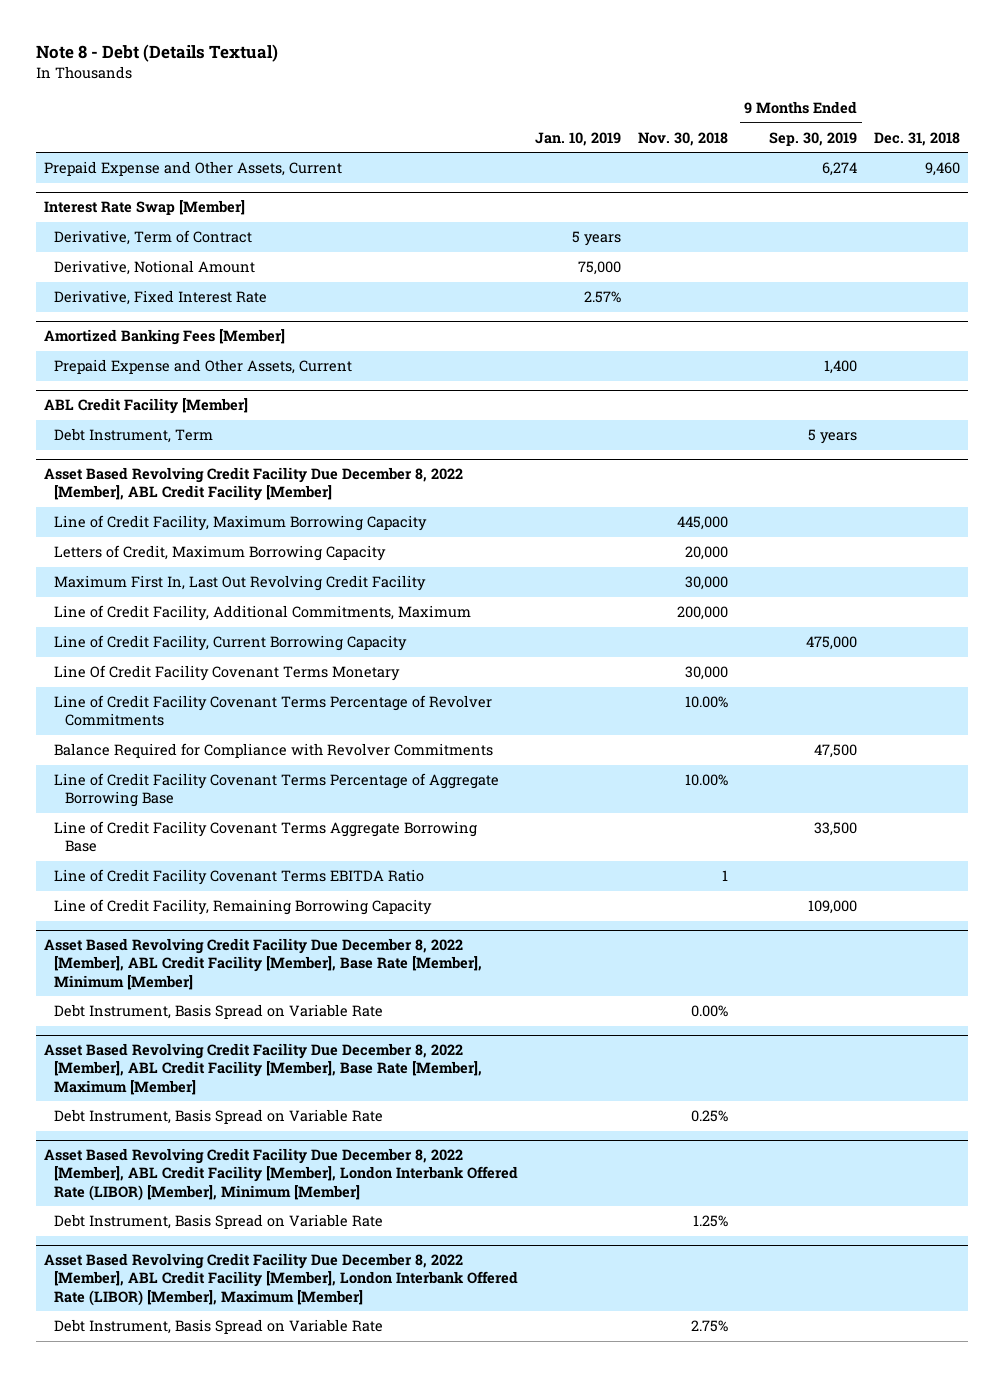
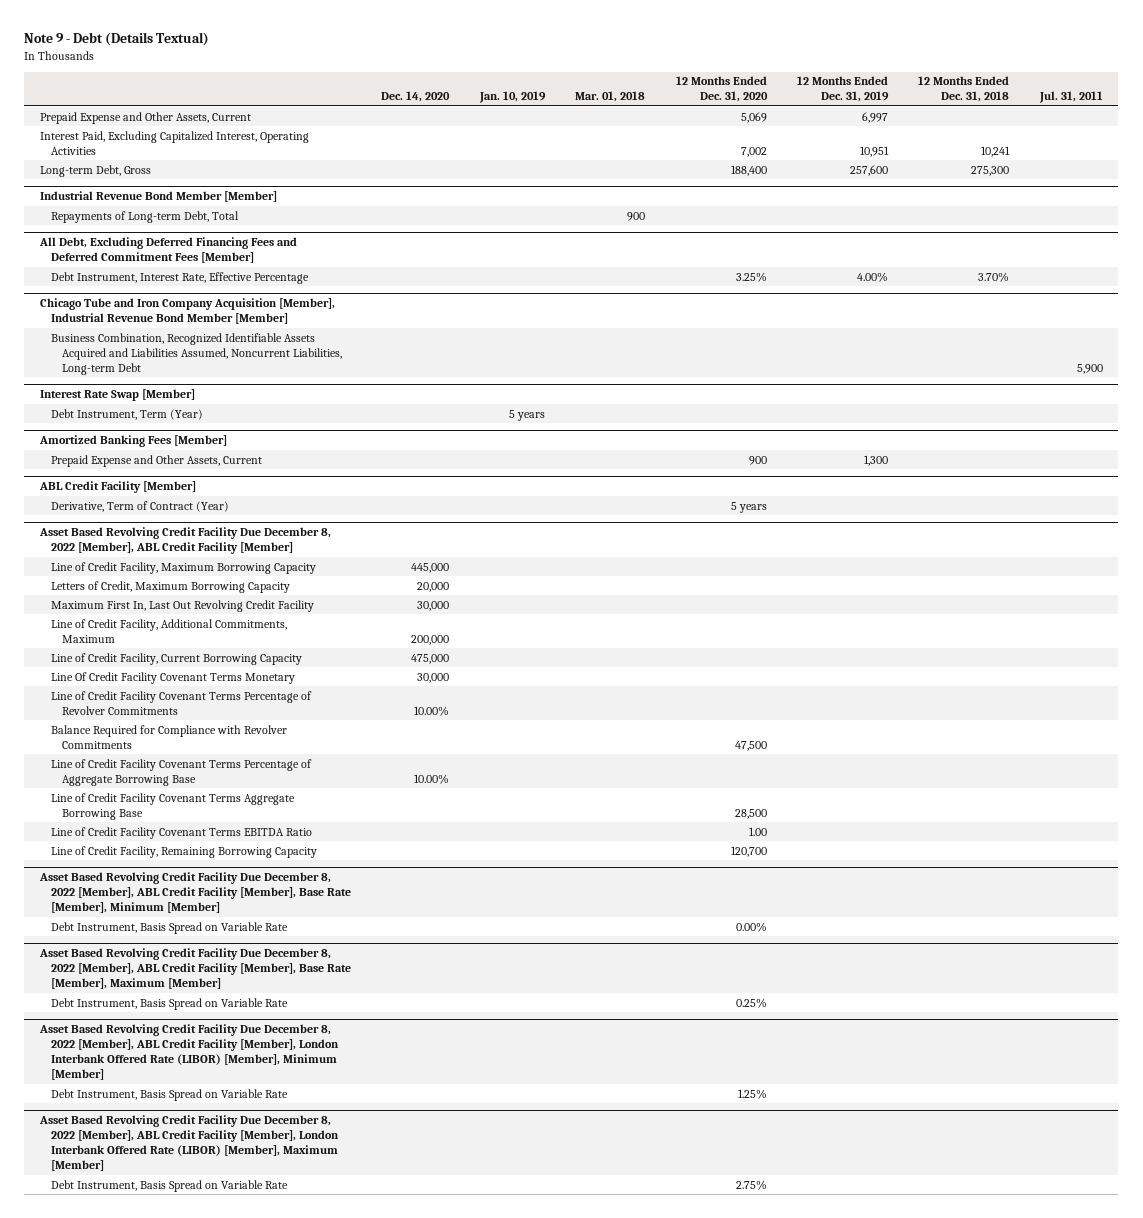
- Note 8 - Debt (Details Textual)
+ Note 9 - Debt (Details Textual)
- | Jan. 10, 2019 | Nov. 30, 2018 | 9 Months Ended Sep. 30, 2019 | Dec. 31, 2018
+ | Dec. 14, 2020 | Jan. 10, 2019 | Mar. 01, 2018 | 12 Months Ended Dec. 31, 2020 | 12 Months Ended Dec. 31, 2019 | 12 Months Ended Dec. 31, 2018 | Jul. 31, 2011
+ Interest Paid, Excluding Capitalized Interest, Operating Activities | | | | 7,002 | 10,951 | 10,241 |
+ Long-term Debt, Gross | | | | 188,400 | 257,600 | 275,300 |
+ Industrial Revenue Bond Member [Member]
+ Repayments of Long-term Debt, Total | | | 900 | | | |
+ All Debt, Excluding Deferred Financing Fees and Deferred Commitment Fees [Member]
+ Debt Instrument, Interest Rate, Effective Percentage | | | | 3.25% | 4.00% | 3.70% |
+ Chicago Tube and Iron Company Acquisition [Member], Industrial Revenue Bond Member [Member]
+ Business Combination, Recognized Identifiable Assets Acquired and Liabilities Assumed, Noncurrent Liabilities, Long-term Debt | | | | | | | 5,900
@ Interest Rate Swap [Member]
- Derivative, Term of Contract | 5 years | | |
- Derivative, Notional Amount | 75,000 | | |
- Derivative, Fixed Interest Rate | 2.57% | | |
+ Debt Instrument, Term (Year) | | 5 years | | | | |
@ ABL Credit Facility [Member]
- Debt Instrument, Term | | | 5 years |
+ Derivative, Term of Contract (Year) | | | | 5 years | | |

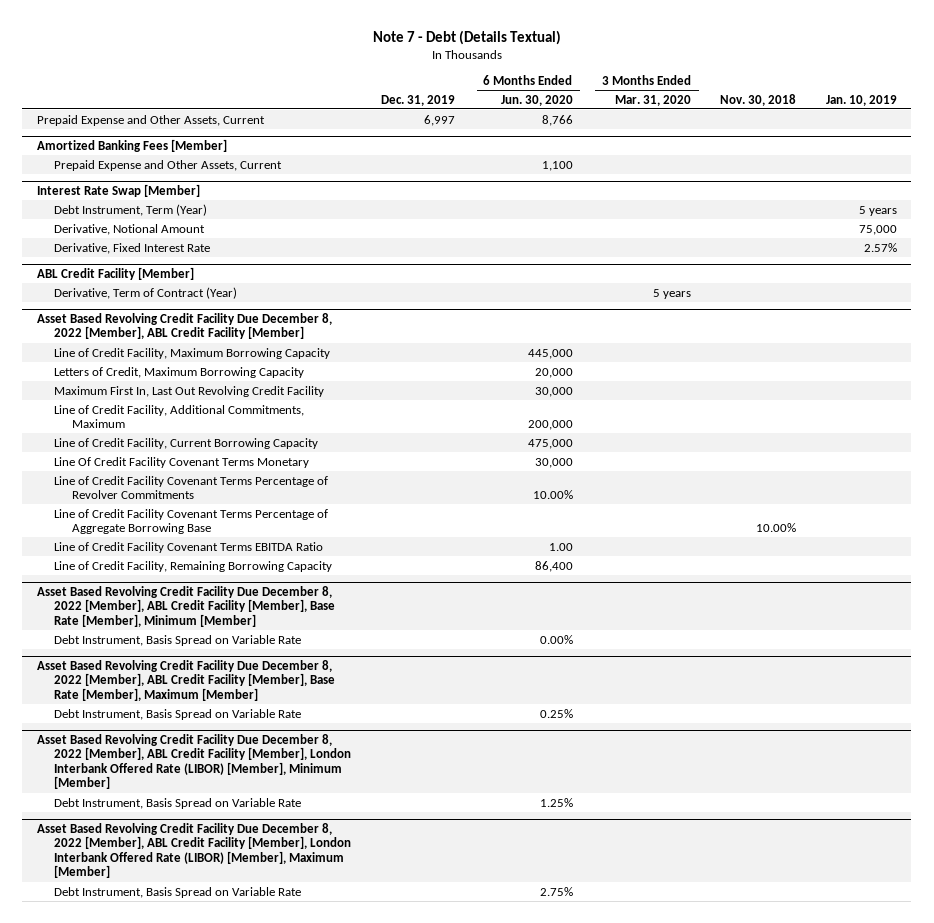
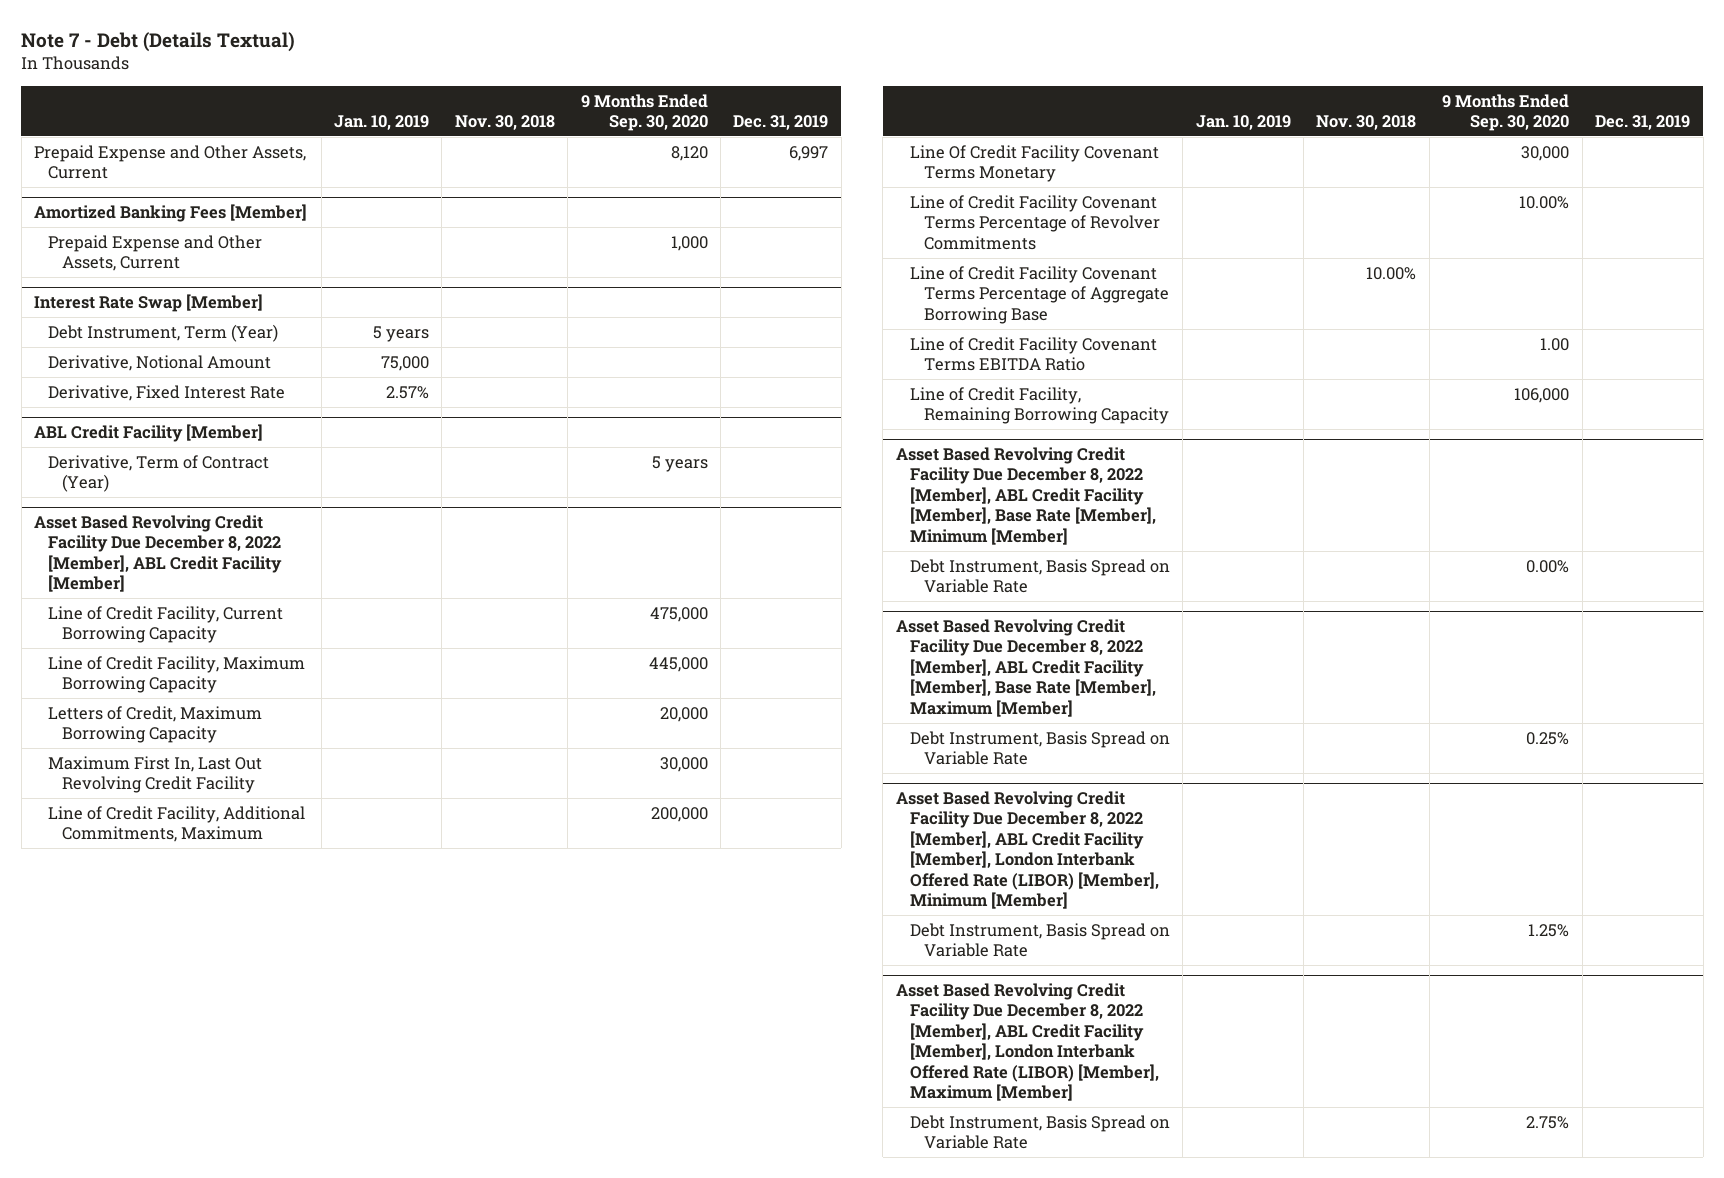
- | Dec. 31, 2019 | 6 Months Ended Jun. 30, 2020 | 3 Months Ended Mar. 31, 2020 | Nov. 30, 2018 | Jan. 10, 2019
+ | Jan. 10, 2019 | Nov. 30, 2018 | 9 Months Ended Sep. 30, 2020 | Dec. 31, 2019
@ Asset Based Revolving Credit Facility Due December 8, 2022 [Member], ABL Credit Facility [Member]
moved up: Line of Credit Facility, Current Borrowing Capacity | | | 475,000 |

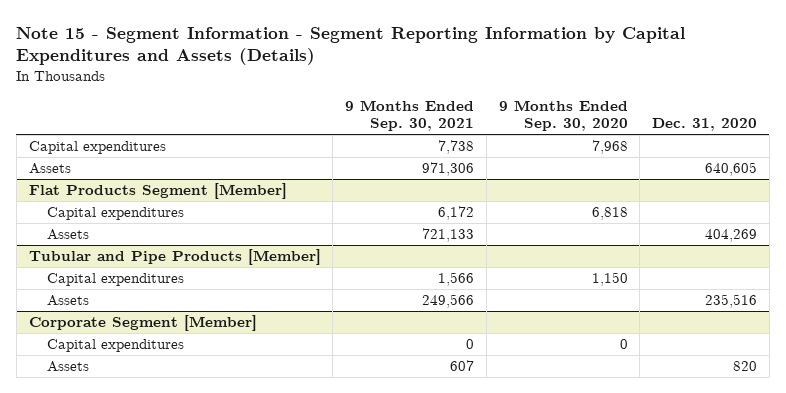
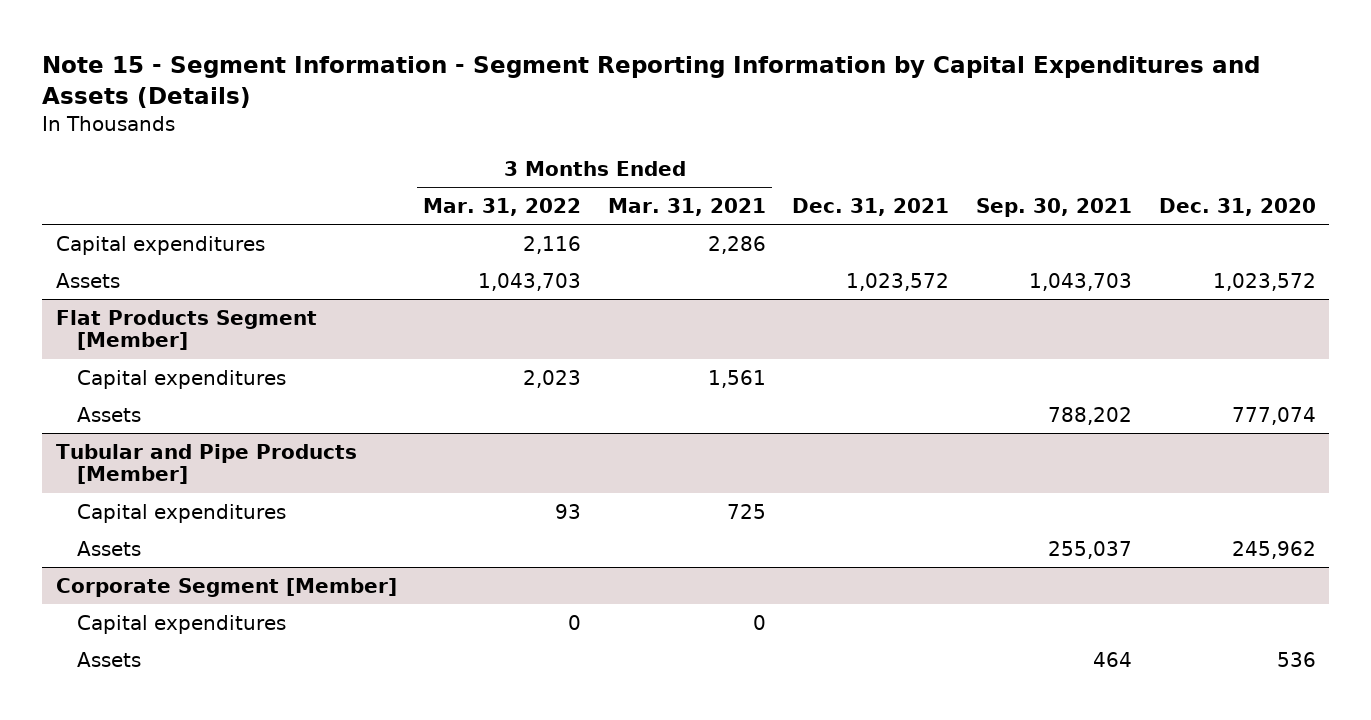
- | 9 Months Ended Sep. 30, 2021 | 9 Months Ended Sep. 30, 2020 | Dec. 31, 2020
+ | 3 Months Ended Mar. 31, 2022 | 3 Months Ended Mar. 31, 2021 | Dec. 31, 2021 | Sep. 30, 2021 | Dec. 31, 2020
- Assets | 971,306 | | 640,605
+ Assets | 1,043,703 | | 1,023,572 | 1,043,703 | 1,023,572
@ Flat Products Segment [Member]
- Assets | 721,133 | | 404,269
+ Assets | | | | 788,202 | 777,074
@ Tubular and Pipe Products [Member]
- Assets | 249,566 | | 235,516
+ Assets | | | | 255,037 | 245,962
@ Corporate Segment [Member]
- Assets | 607 | | 820
+ Assets | | | | 464 | 536

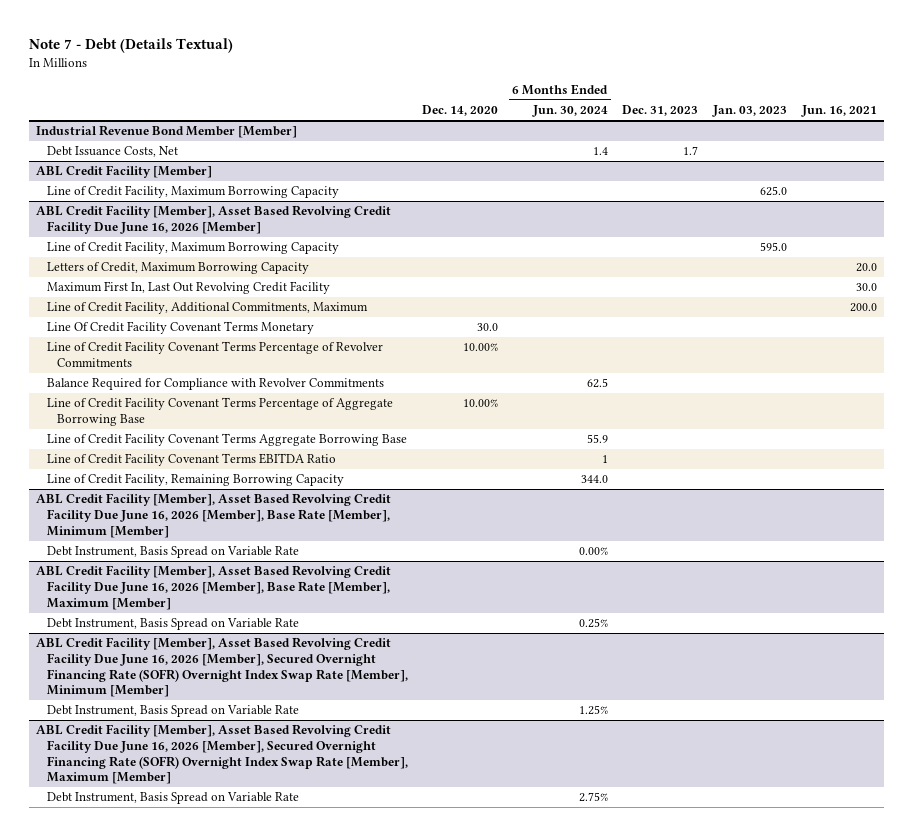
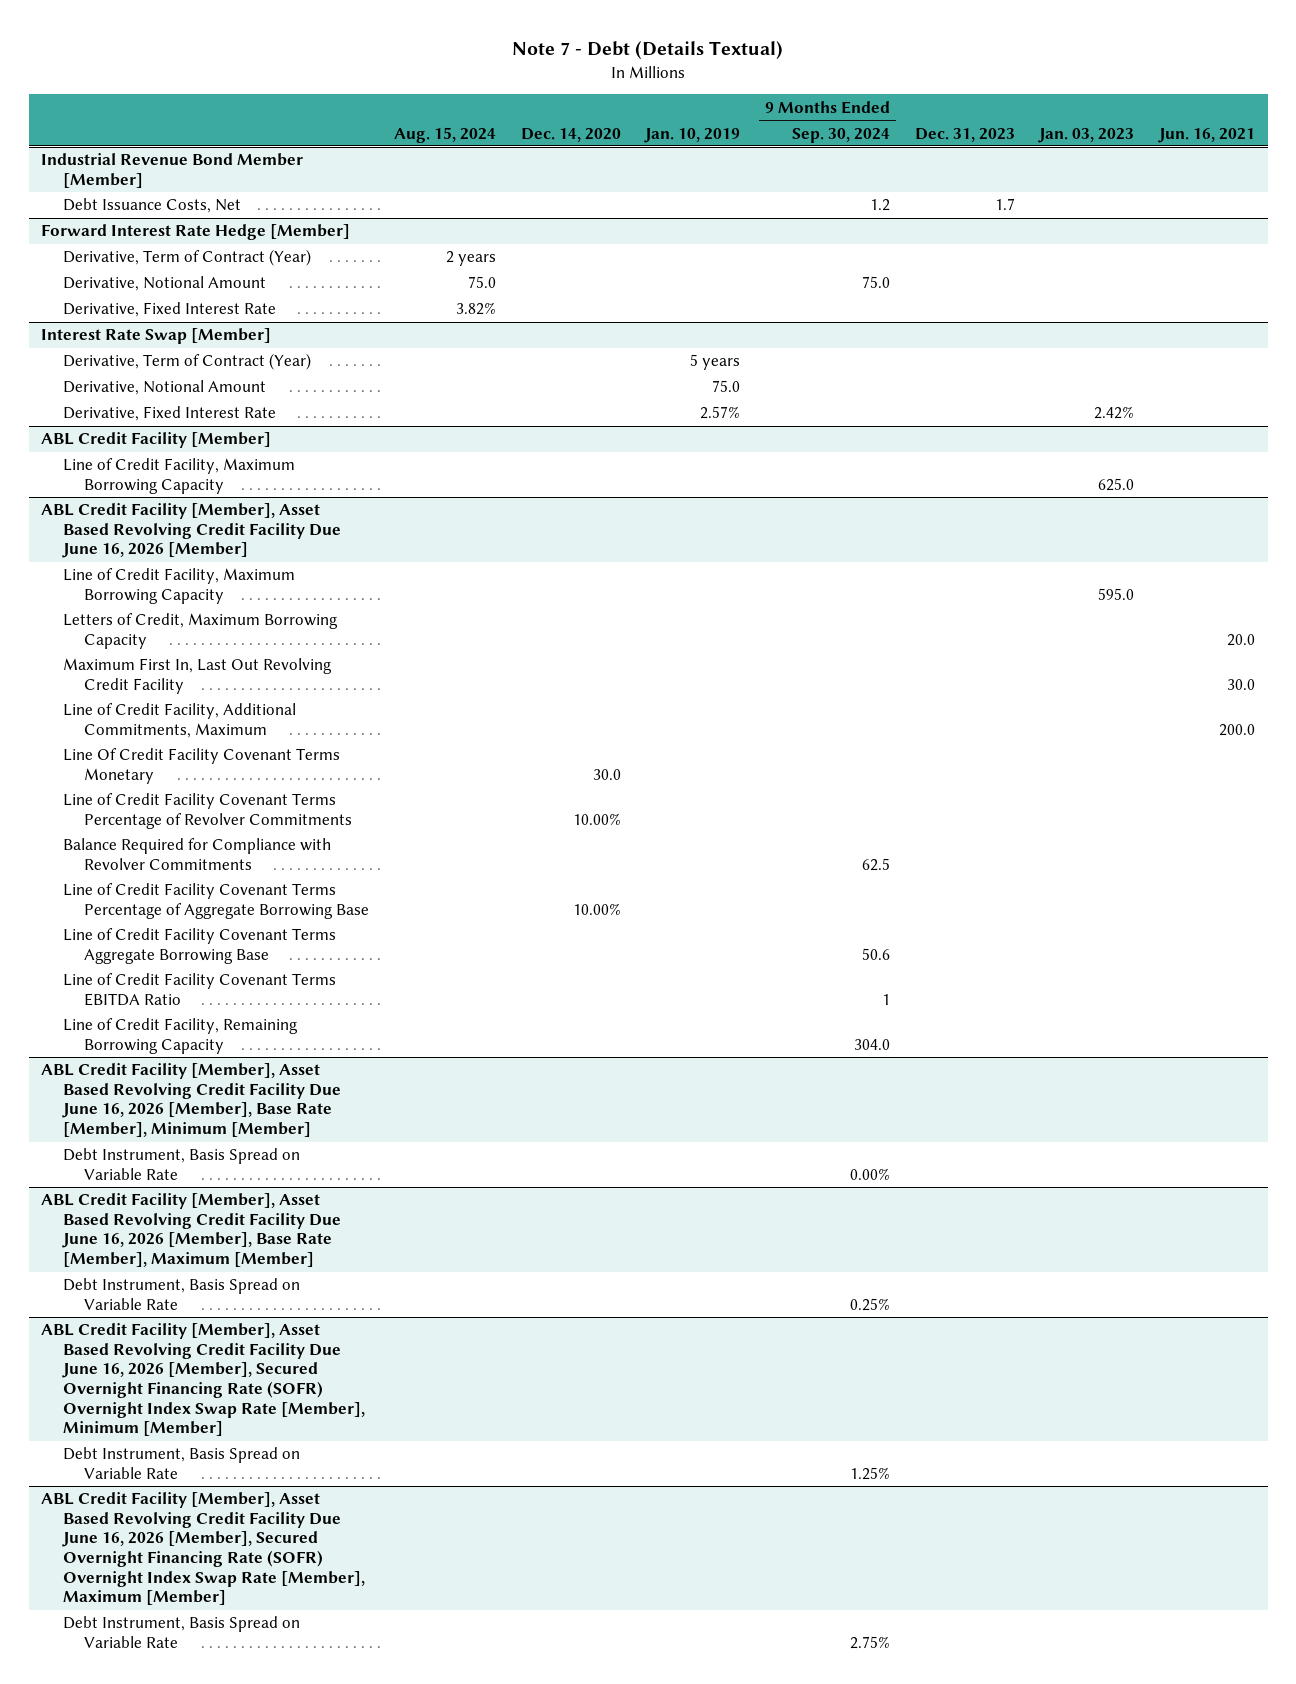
- | Dec. 14, 2020 | 6 Months Ended Jun. 30, 2024 | Dec. 31, 2023 | Jan. 03, 2023 | Jun. 16, 2021
+ | Aug. 15, 2024 | Dec. 14, 2020 | Jan. 10, 2019 | 9 Months Ended Sep. 30, 2024 | Dec. 31, 2023 | Jan. 03, 2023 | Jun. 16, 2021
+ Forward Interest Rate Hedge [Member]
+ Derivative, Term of Contract (Year) | 2 years | | | | | |
+ Derivative, Notional Amount | 75.0 | | | 75.0 | | |
+ Derivative, Fixed Interest Rate | 3.82% | | | | | |
+ Interest Rate Swap [Member]
+ Derivative, Term of Contract (Year) | | | 5 years | | | |
+ Derivative, Notional Amount | | | 75.0 | | | |
+ Derivative, Fixed Interest Rate | | | 2.57% | | | 2.42% |

